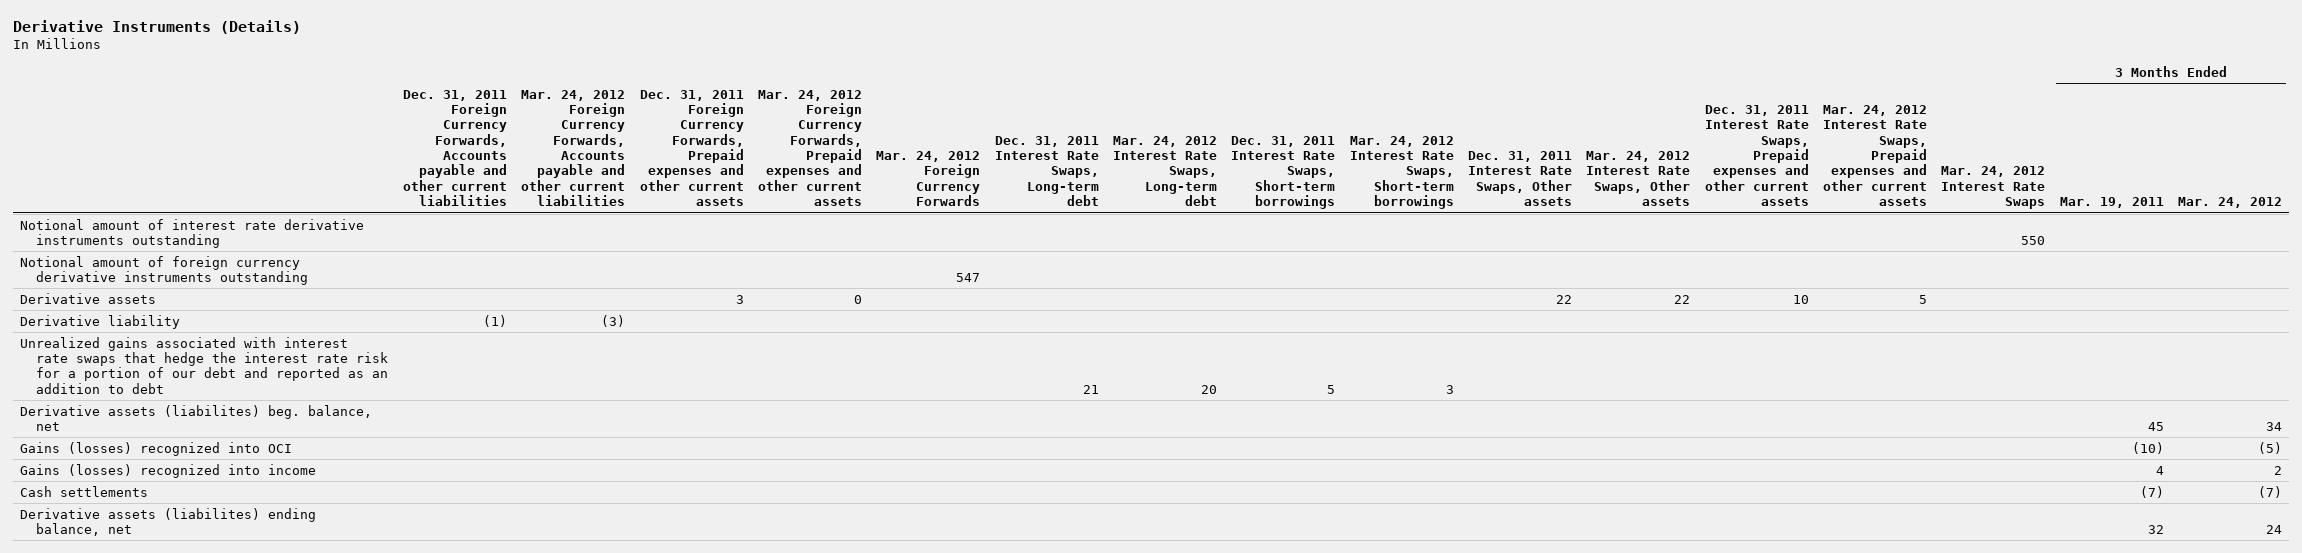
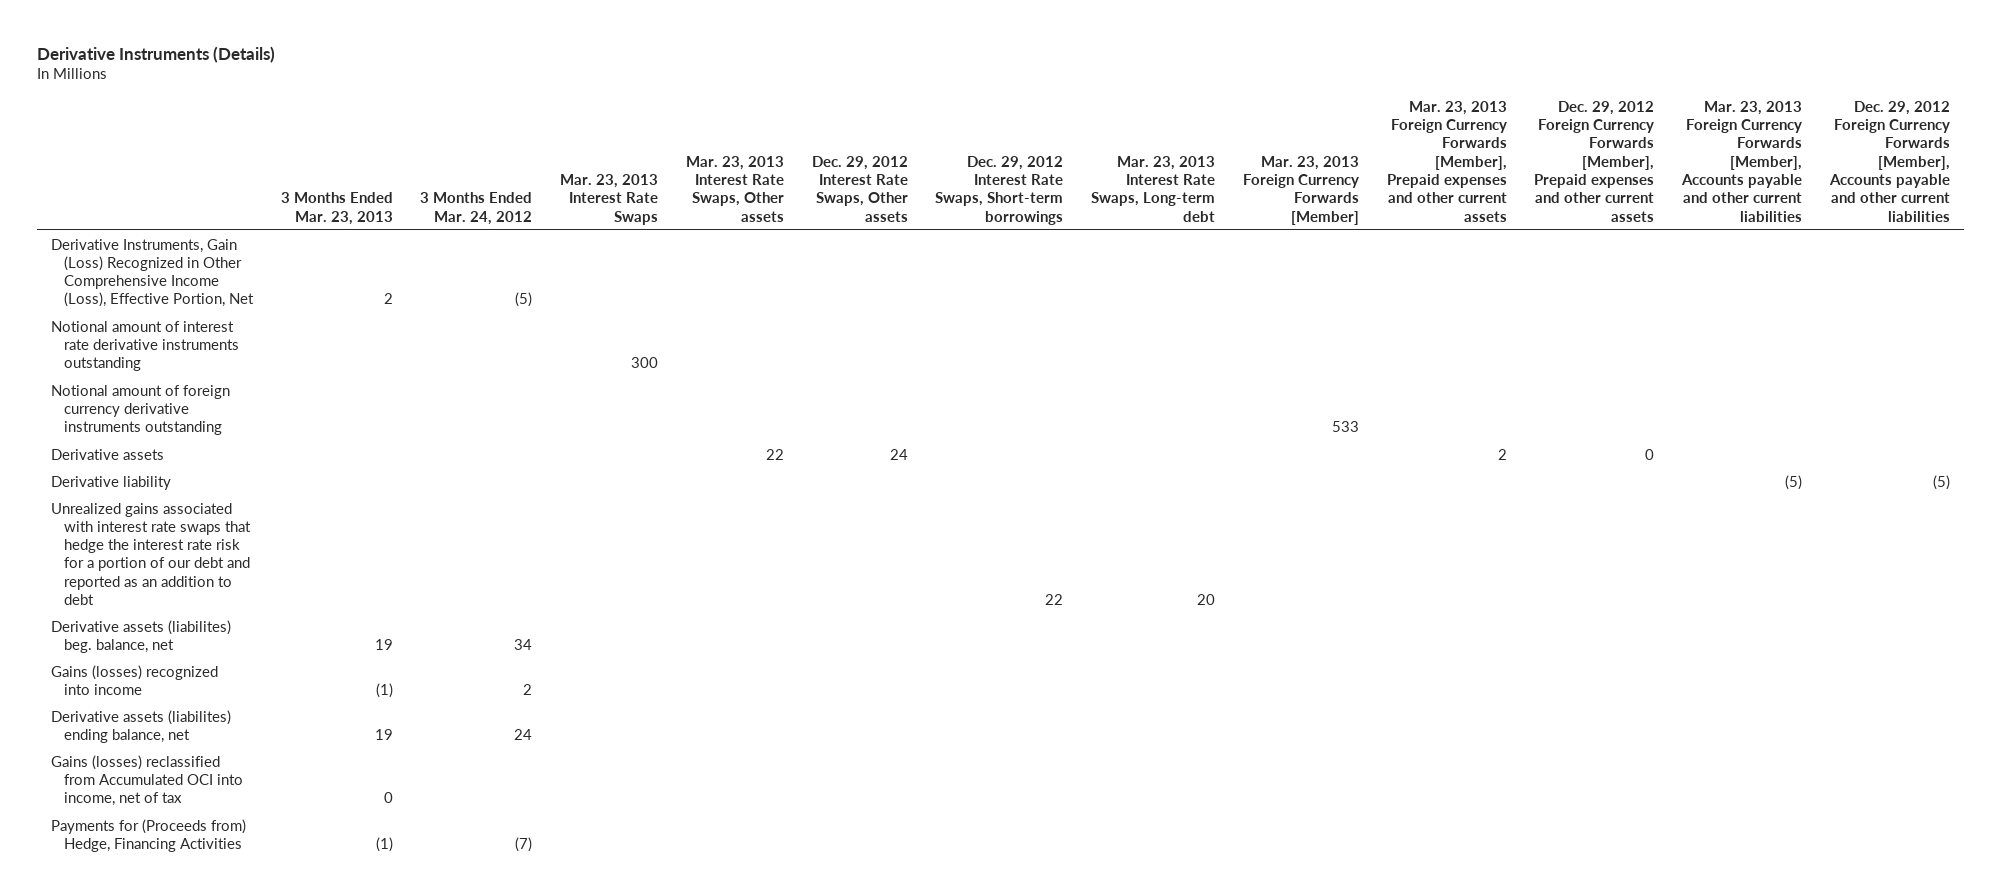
- | Dec. 31, 2011 Foreign Currency Forwards, Accounts payable and other current liabilities | Mar. 24, 2012 Foreign Currency Forwards, Accounts payable and other current liabilities | Dec. 31, 2011 Foreign Currency Forwards, Prepaid expenses and other current assets | Mar. 24, 2012 Foreign Currency Forwards, Prepaid expenses and other current assets | Mar. 24, 2012 Foreign Currency Forwards | Dec. 31, 2011 Interest Rate Swaps, Long-term debt | Mar. 24, 2012 Interest Rate Swaps, Long-term debt | Dec. 31, 2011 Interest Rate Swaps, Short-term borrowings | Mar. 24, 2012 Interest Rate Swaps, Short-term borrowings | Dec. 31, 2011 Interest Rate Swaps, Other assets | Mar. 24, 2012 Interest Rate Swaps, Other assets | Dec. 31, 2011 Interest Rate Swaps, Prepaid expenses and other current assets | Mar. 24, 2012 Interest Rate Swaps, Prepaid expenses and other current assets | Mar. 24, 2012 Interest Rate Swaps | 3 Months Ended Mar. 19, 2011 | 3 Months Ended Mar. 24, 2012
+ | 3 Months Ended Mar. 23, 2013 | 3 Months Ended Mar. 24, 2012 | Mar. 23, 2013 Interest Rate Swaps | Mar. 23, 2013 Interest Rate Swaps, Other assets | Dec. 29, 2012 Interest Rate Swaps, Other assets | Dec. 29, 2012 Interest Rate Swaps, Short-term borrowings | Mar. 23, 2013 Interest Rate Swaps, Long-term debt | Mar. 23, 2013 Foreign Currency Forwards [Member] | Mar. 23, 2013 Foreign Currency Forwards [Member], Prepaid expenses and other current assets | Dec. 29, 2012 Foreign Currency Forwards [Member], Prepaid expenses and other current assets | Mar. 23, 2013 Foreign Currency Forwards [Member], Accounts payable and other current liabilities | Dec. 29, 2012 Foreign Currency Forwards [Member], Accounts payable and other current liabilities
+ Derivative Instruments, Gain (Loss) Recognized in Other Comprehensive Income (Loss), Effective Portion, Net | 2 | (5) | | | | | | | | | |
- Gains (losses) recognized into OCI | | | | | | | | | | | | | | | (10) | (5)
- Cash settlements | | | | | | | | | | | | | | | (7) | (7)
+ Gains (losses) reclassified from Accumulated OCI into income, net of tax | 0 | | | | | | | | | | |
+ Payments for (Proceeds from) Hedge, Financing Activities | (1) | (7) | | | | | | | | | |

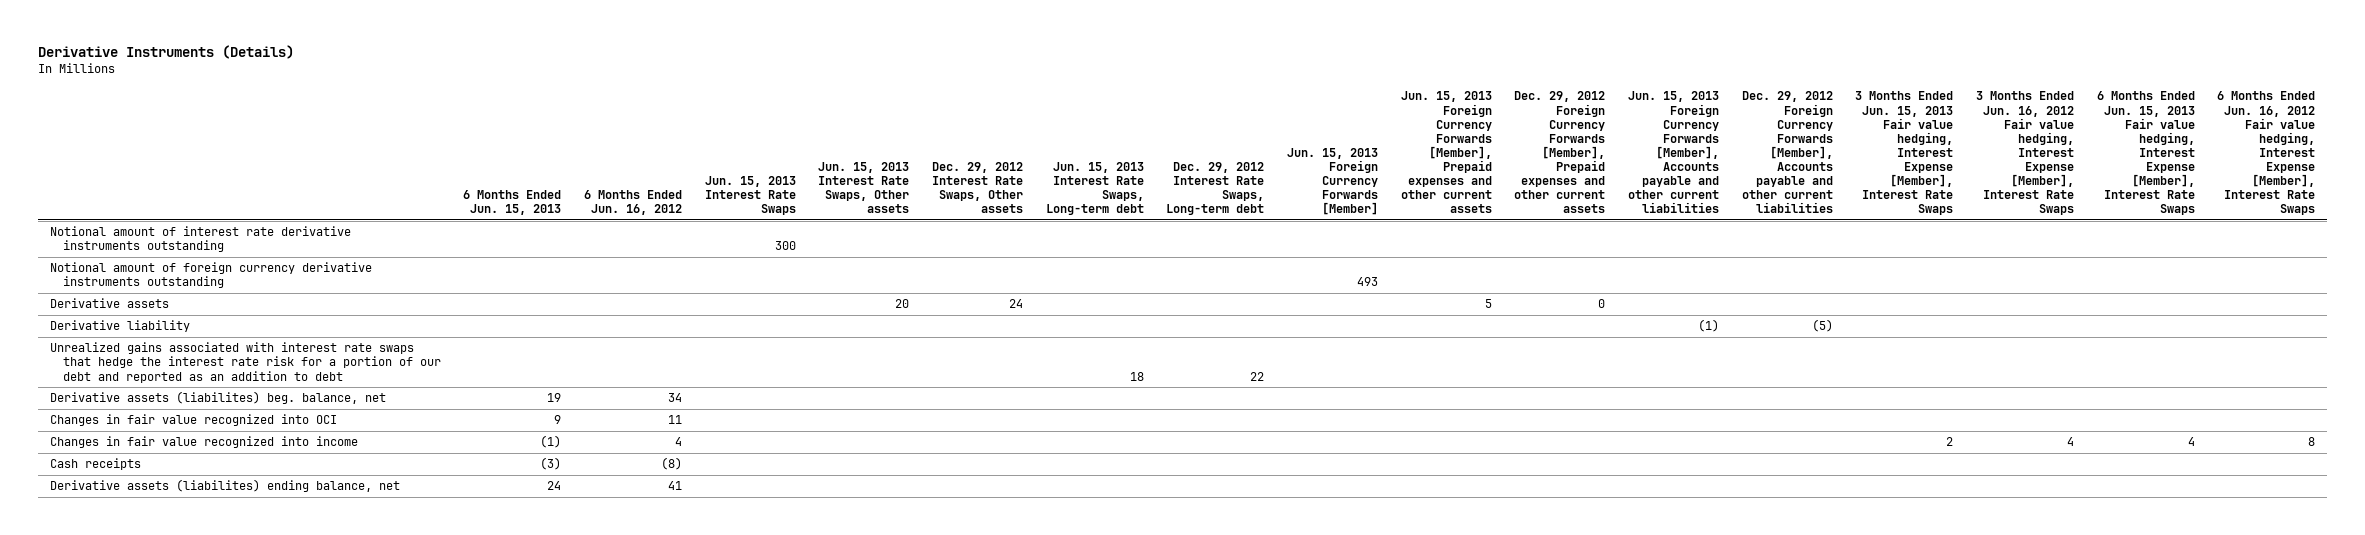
- | 3 Months Ended Mar. 23, 2013 | 3 Months Ended Mar. 24, 2012 | Mar. 23, 2013 Interest Rate Swaps | Mar. 23, 2013 Interest Rate Swaps, Other assets | Dec. 29, 2012 Interest Rate Swaps, Other assets | Dec. 29, 2012 Interest Rate Swaps, Short-term borrowings | Mar. 23, 2013 Interest Rate Swaps, Long-term debt | Mar. 23, 2013 Foreign Currency Forwards [Member] | Mar. 23, 2013 Foreign Currency Forwards [Member], Prepaid expenses and other current assets | Dec. 29, 2012 Foreign Currency Forwards [Member], Prepaid expenses and other current assets | Mar. 23, 2013 Foreign Currency Forwards [Member], Accounts payable and other current liabilities | Dec. 29, 2012 Foreign Currency Forwards [Member], Accounts payable and other current liabilities
+ | 6 Months Ended Jun. 15, 2013 | 6 Months Ended Jun. 16, 2012 | Jun. 15, 2013 Interest Rate Swaps | Jun. 15, 2013 Interest Rate Swaps, Other assets | Dec. 29, 2012 Interest Rate Swaps, Other assets | Jun. 15, 2013 Interest Rate Swaps, Long-term debt | Dec. 29, 2012 Interest Rate Swaps, Long-term debt | Jun. 15, 2013 Foreign Currency Forwards [Member] | Jun. 15, 2013 Foreign Currency Forwards [Member], Prepaid expenses and other current assets | Dec. 29, 2012 Foreign Currency Forwards [Member], Prepaid expenses and other current assets | Jun. 15, 2013 Foreign Currency Forwards [Member], Accounts payable and other current liabilities | Dec. 29, 2012 Foreign Currency Forwards [Member], Accounts payable and other current liabilities | 3 Months Ended Jun. 15, 2013 Fair value hedging, Interest Expense [Member], Interest Rate Swaps | 3 Months Ended Jun. 16, 2012 Fair value hedging, Interest Expense [Member], Interest Rate Swaps | 6 Months Ended Jun. 15, 2013 Fair value hedging, Interest Expense [Member], Interest Rate Swaps | 6 Months Ended Jun. 16, 2012 Fair value hedging, Interest Expense [Member], Interest Rate Swaps
- Derivative Instruments, Gain (Loss) Recognized in Other Comprehensive Income (Loss), Effective Portion, Net | 2 | (5) | | | | | | | | | |
- Gains (losses) recognized into income | (1) | 2 | | | | | | | | | |
+ Changes in fair value recognized into OCI | 9 | 11 | | | | | | | | | | | | | |
+ Changes in fair value recognized into income | (1) | 4 | | | | | | | | | | | 2 | 4 | 4 | 8
+ Cash receipts | (3) | (8) | | | | | | | | | | | | | |
- Gains (losses) reclassified from Accumulated OCI into income, net of tax | 0 | | | | | | | | | | |
- Payments for (Proceeds from) Hedge, Financing Activities | (1) | (7) | | | | | | | | | |

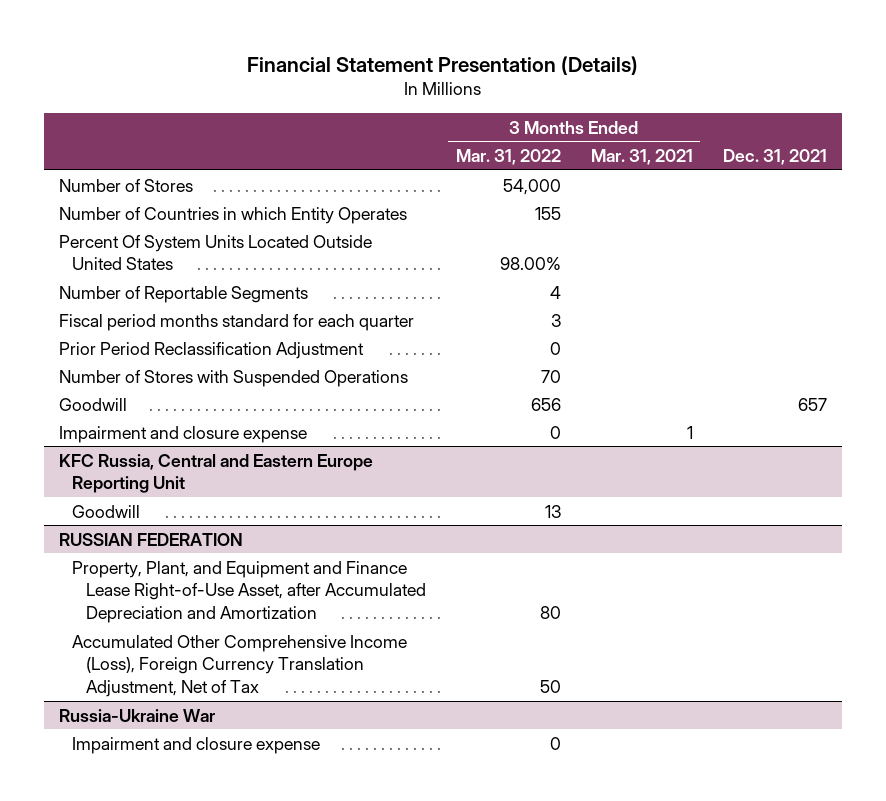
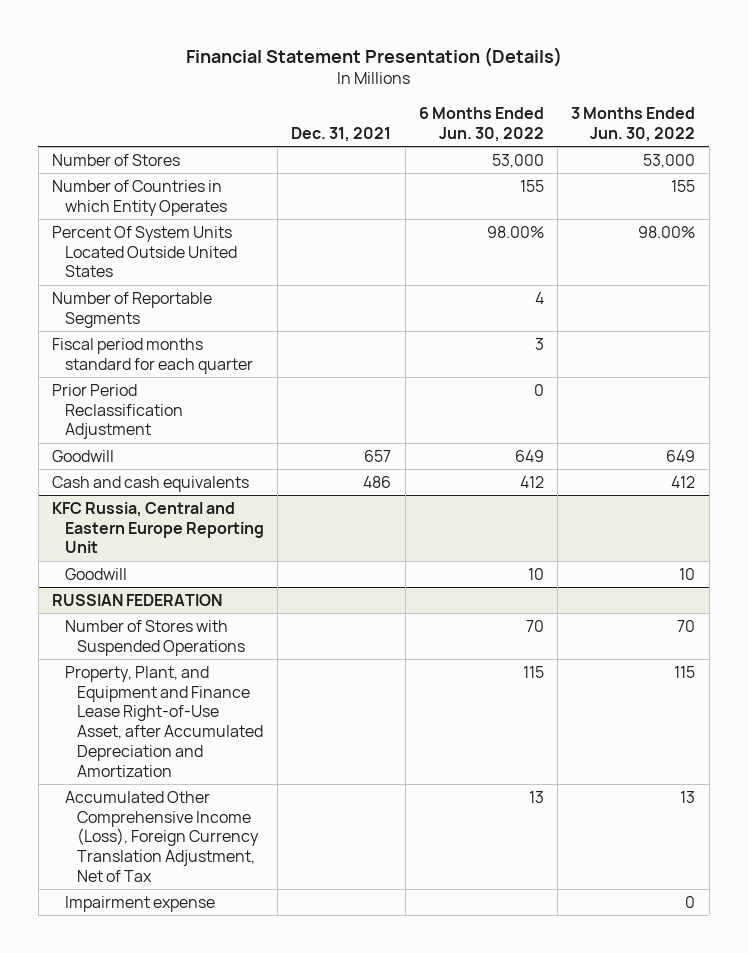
- | 3 Months Ended Mar. 31, 2022 | 3 Months Ended Mar. 31, 2021 | Dec. 31, 2021
+ | Dec. 31, 2021 | 6 Months Ended Jun. 30, 2022 | 3 Months Ended Jun. 30, 2022
- Number of Stores with Suspended Operations | 70 | |
- Impairment and closure expense | 0 | 1 |
+ Cash and cash equivalents | 486 | 412 | 412
@ RUSSIAN FEDERATION
+ Number of Stores with Suspended Operations | | 70 | 70
- Russia-Ukraine War
- Impairment and closure expense | 0 | |
@ RUSSIAN FEDERATION
+ Impairment expense | | | 0

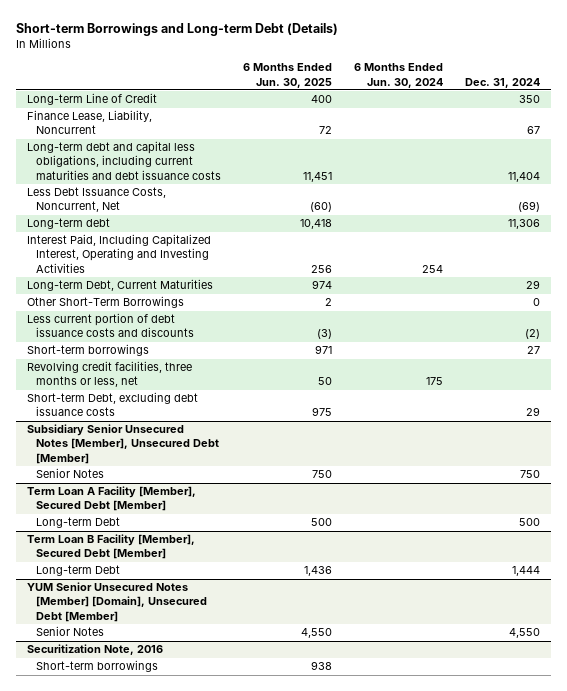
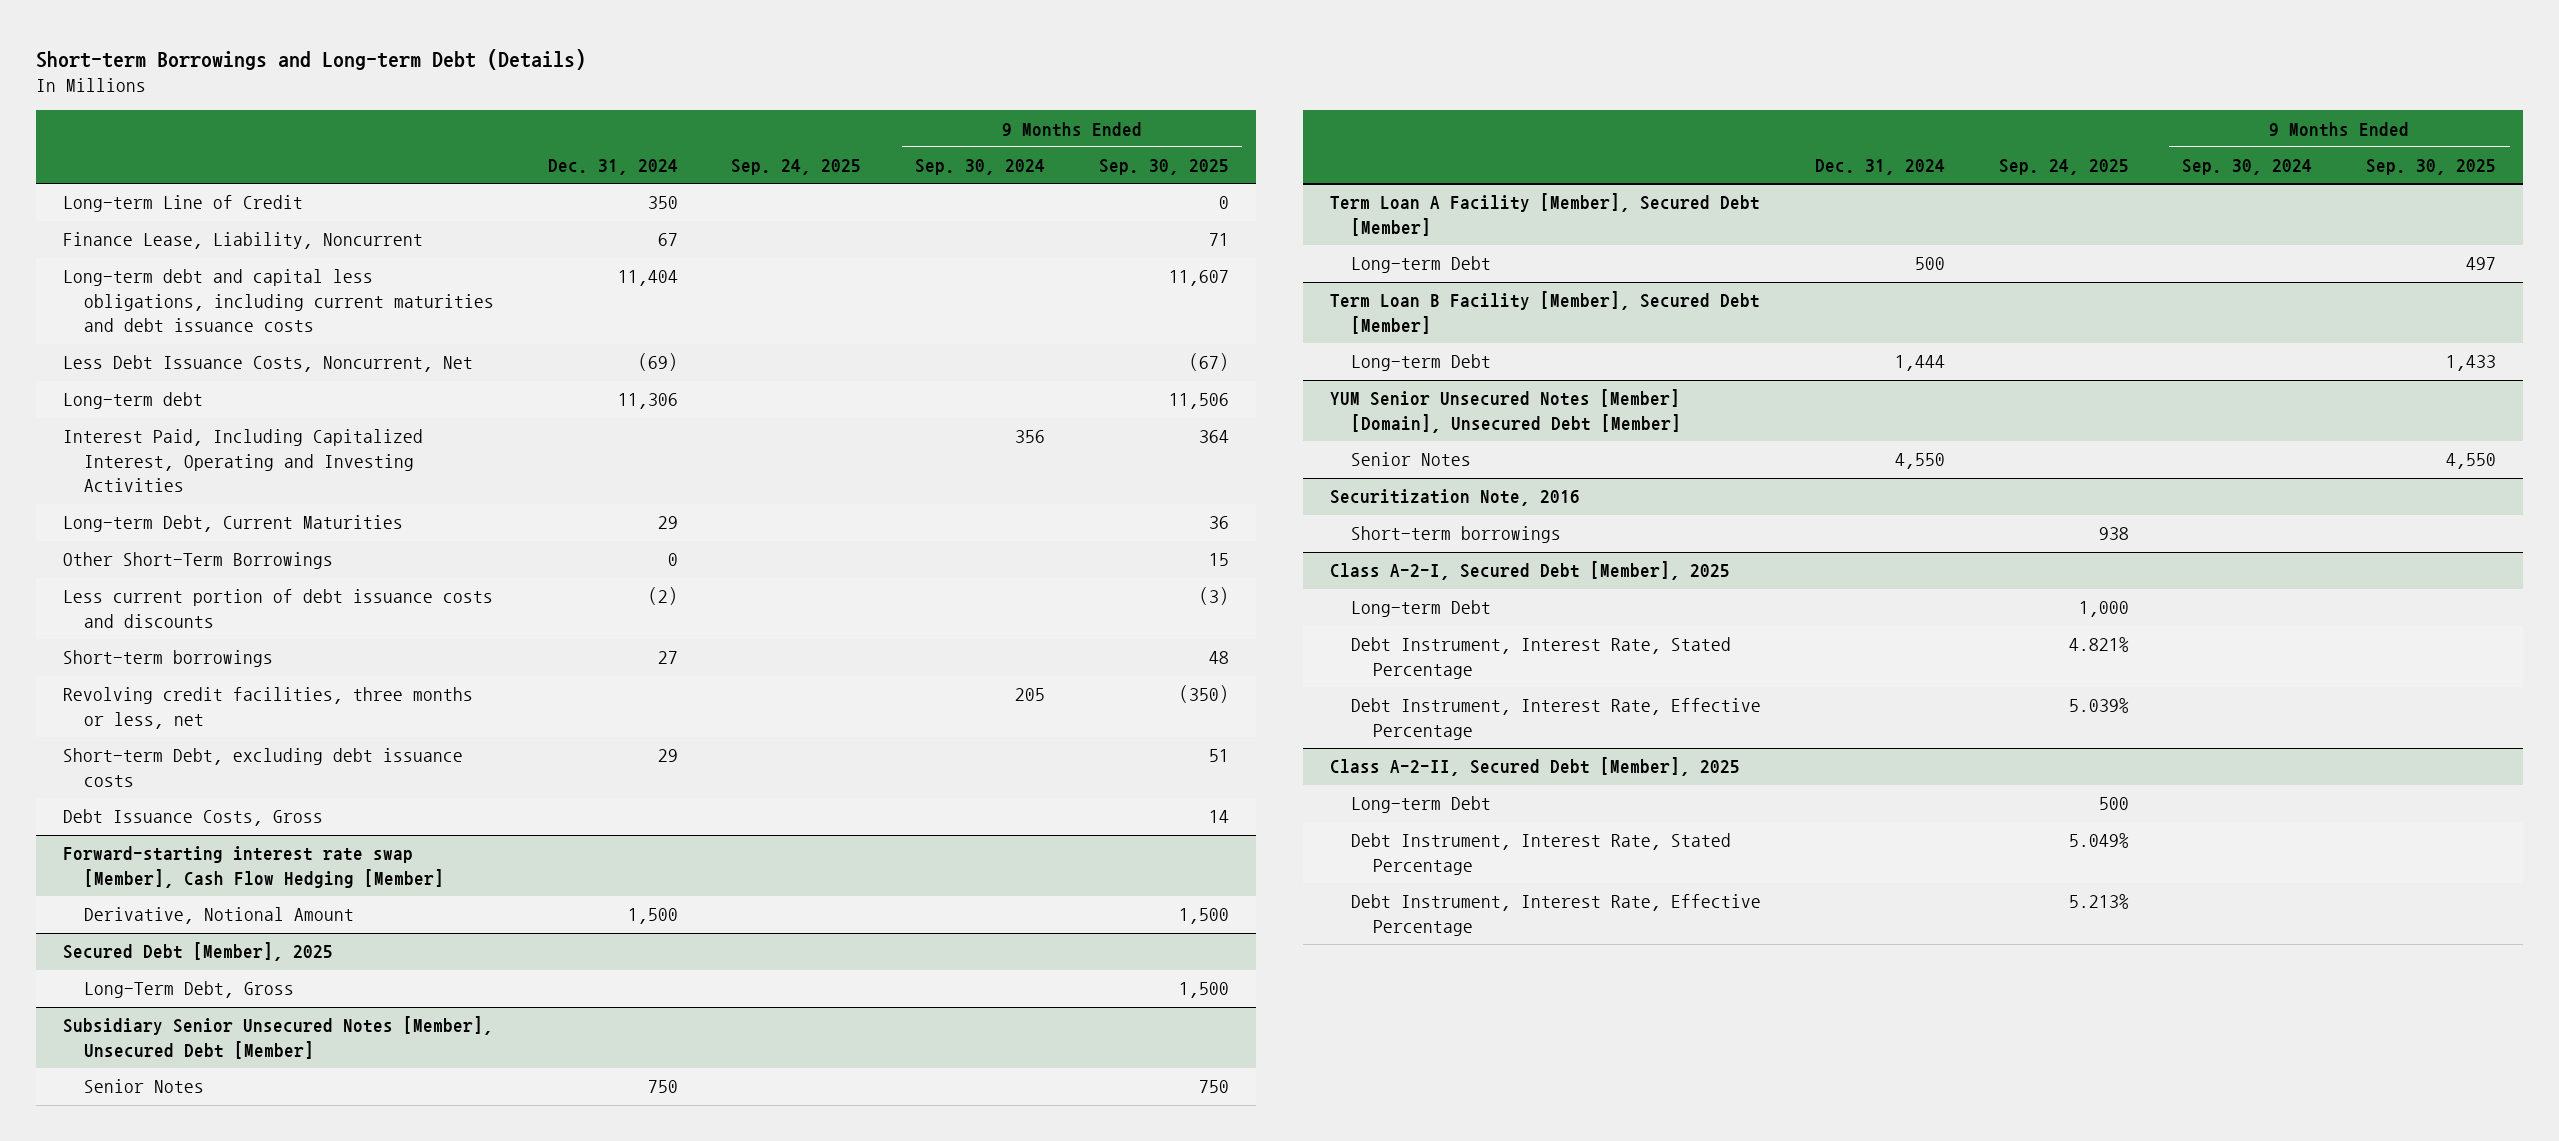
- | 6 Months Ended Jun. 30, 2025 | 6 Months Ended Jun. 30, 2024 | Dec. 31, 2024
+ | Dec. 31, 2024 | Sep. 24, 2025 | 9 Months Ended Sep. 30, 2024 | 9 Months Ended Sep. 30, 2025
+ Debt Issuance Costs, Gross | | | | 14
+ Forward-starting interest rate swap [Member], Cash Flow Hedging [Member]
+ Derivative, Notional Amount | 1,500 | | | 1,500
+ Secured Debt [Member], 2025
+ Long-Term Debt, Gross | | | | 1,500
+ Class A-2-I, Secured Debt [Member], 2025
+ Long-term Debt | | 1,000 | |
+ Debt Instrument, Interest Rate, Stated Percentage | | 4.821% | |
+ Debt Instrument, Interest Rate, Effective Percentage | | 5.039% | |
+ Class A-2-II, Secured Debt [Member], 2025
+ Long-term Debt | | 500 | |
+ Debt Instrument, Interest Rate, Stated Percentage | | 5.049% | |
+ Debt Instrument, Interest Rate, Effective Percentage | | 5.213% | |

